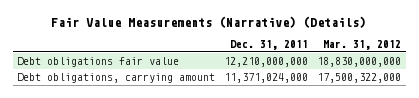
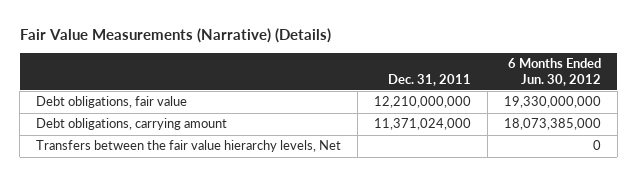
- | Dec. 31, 2011 | Mar. 31, 2012
+ | Dec. 31, 2011 | 6 Months Ended Jun. 30, 2012
- Debt obligations fair value | 12,210,000,000 | 18,830,000,000
+ Debt obligations, fair value | 12,210,000,000 | 19,330,000,000
+ Transfers between the fair value hierarchy levels, Net | | 0

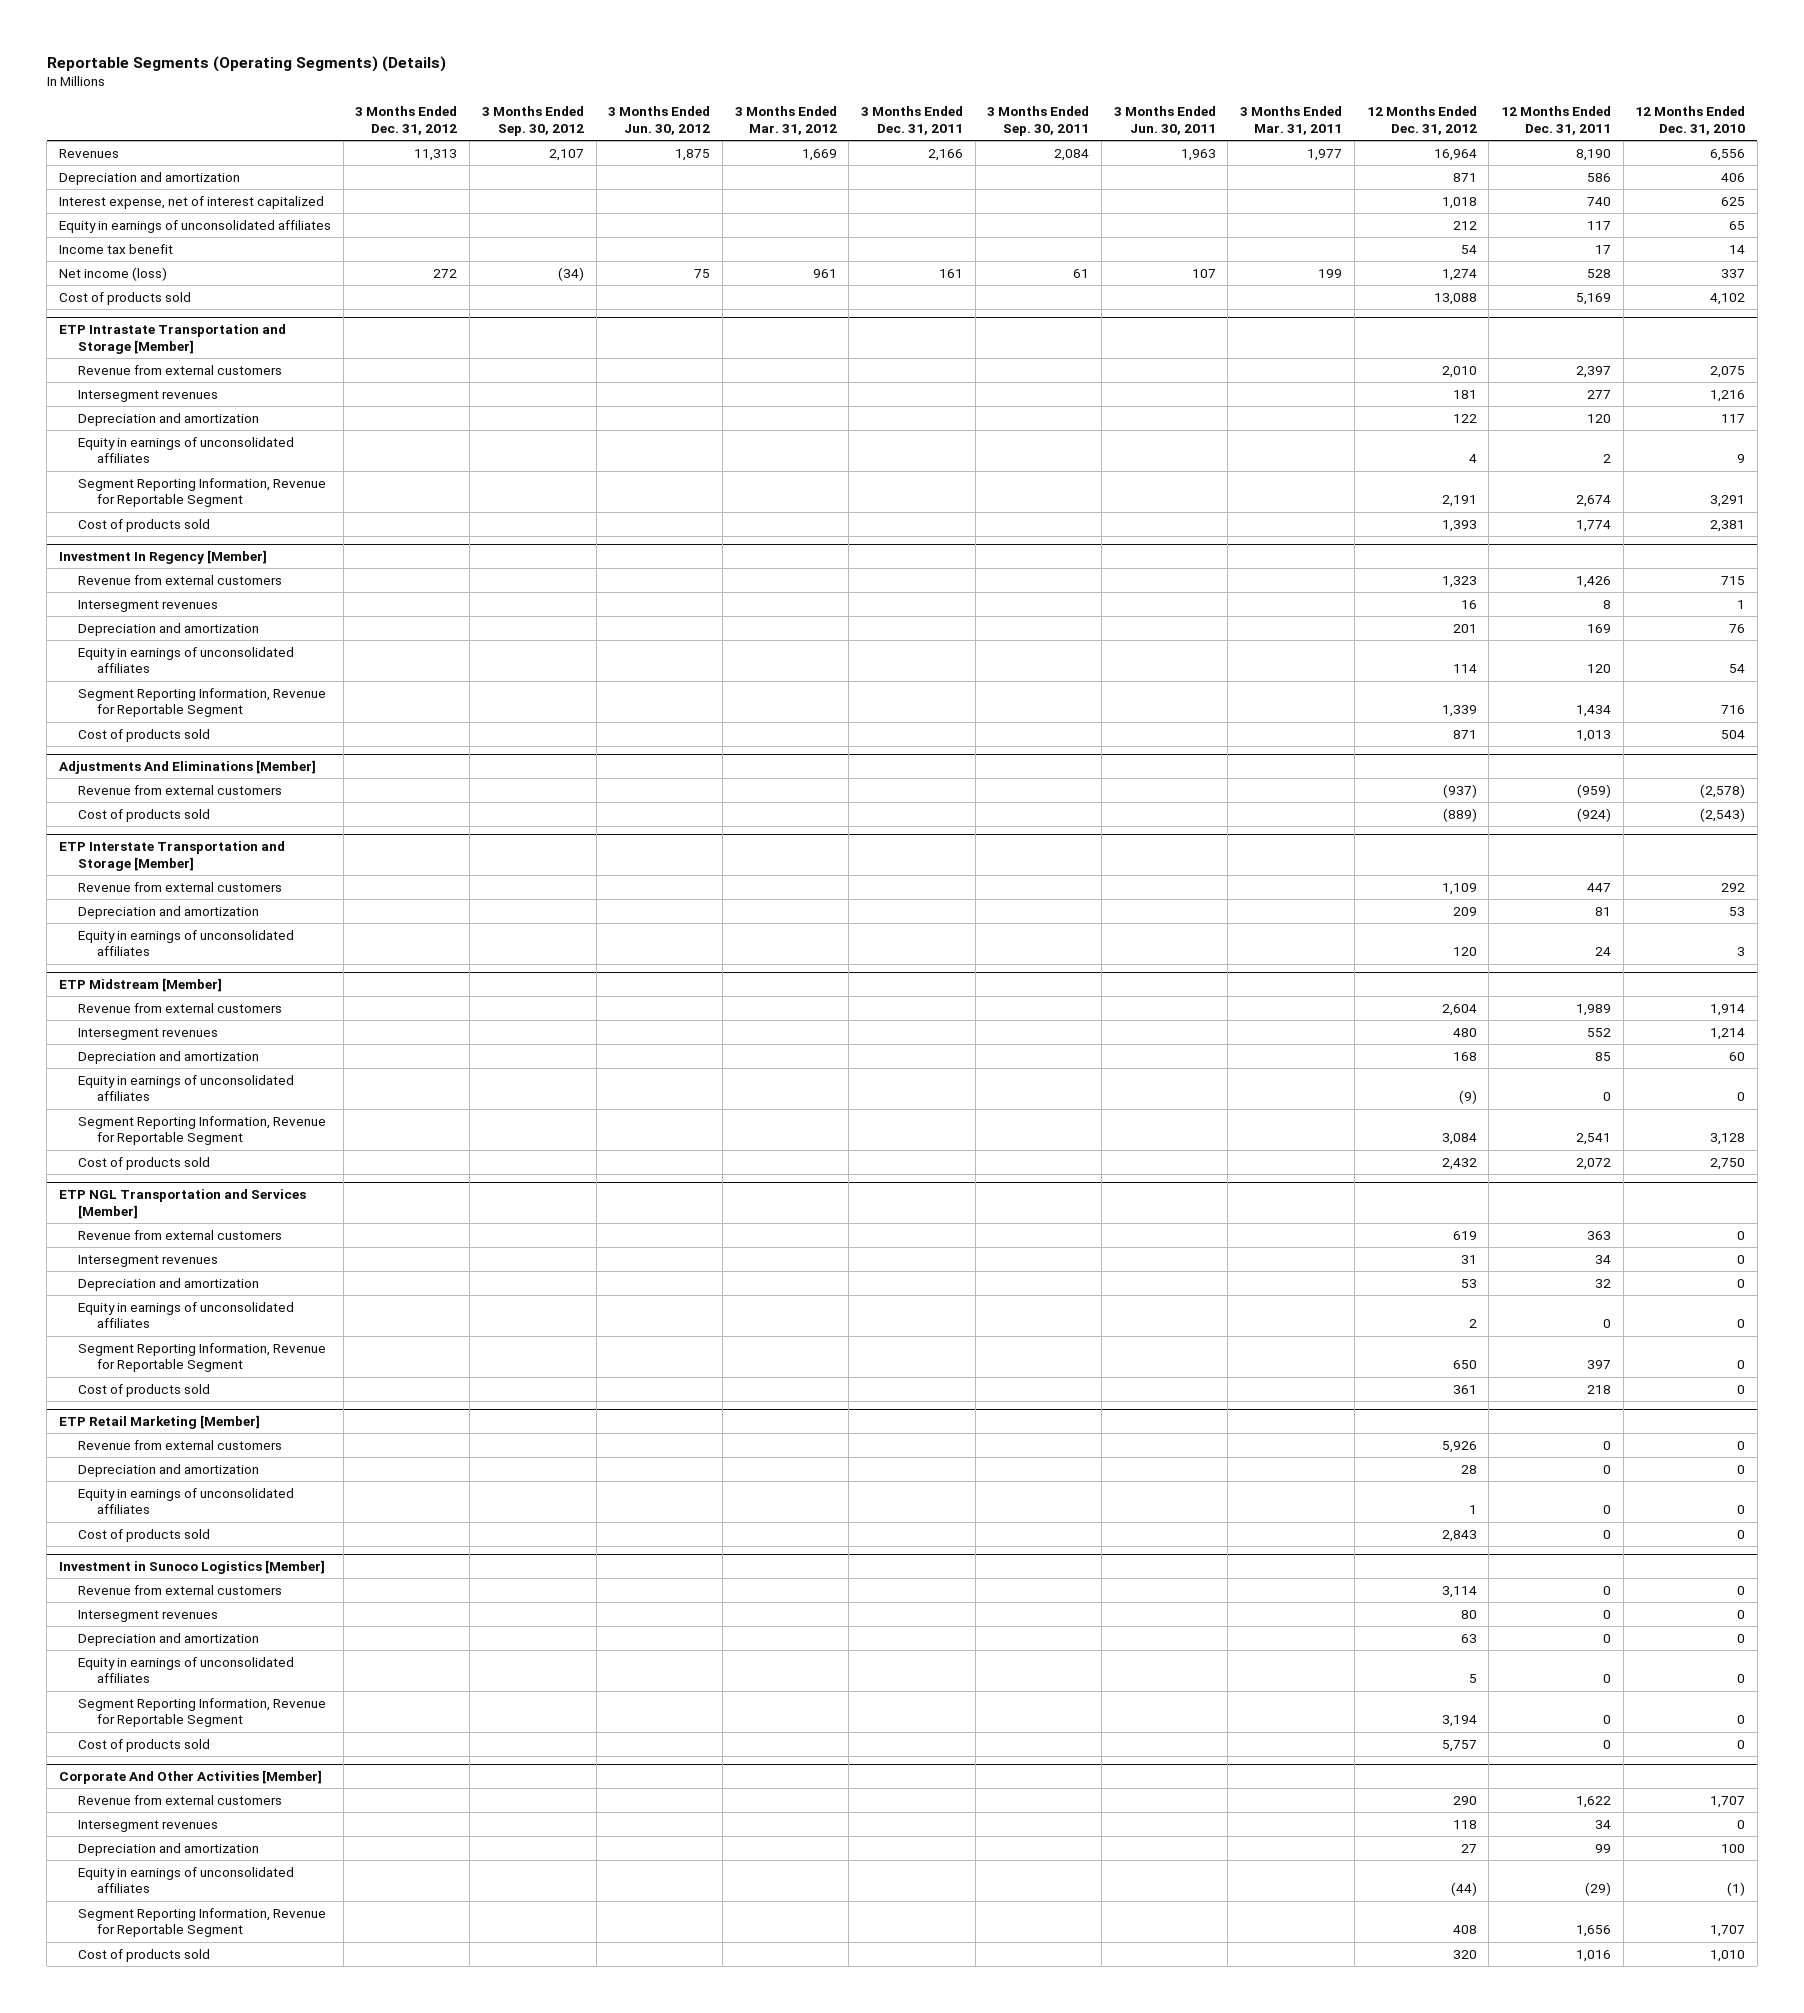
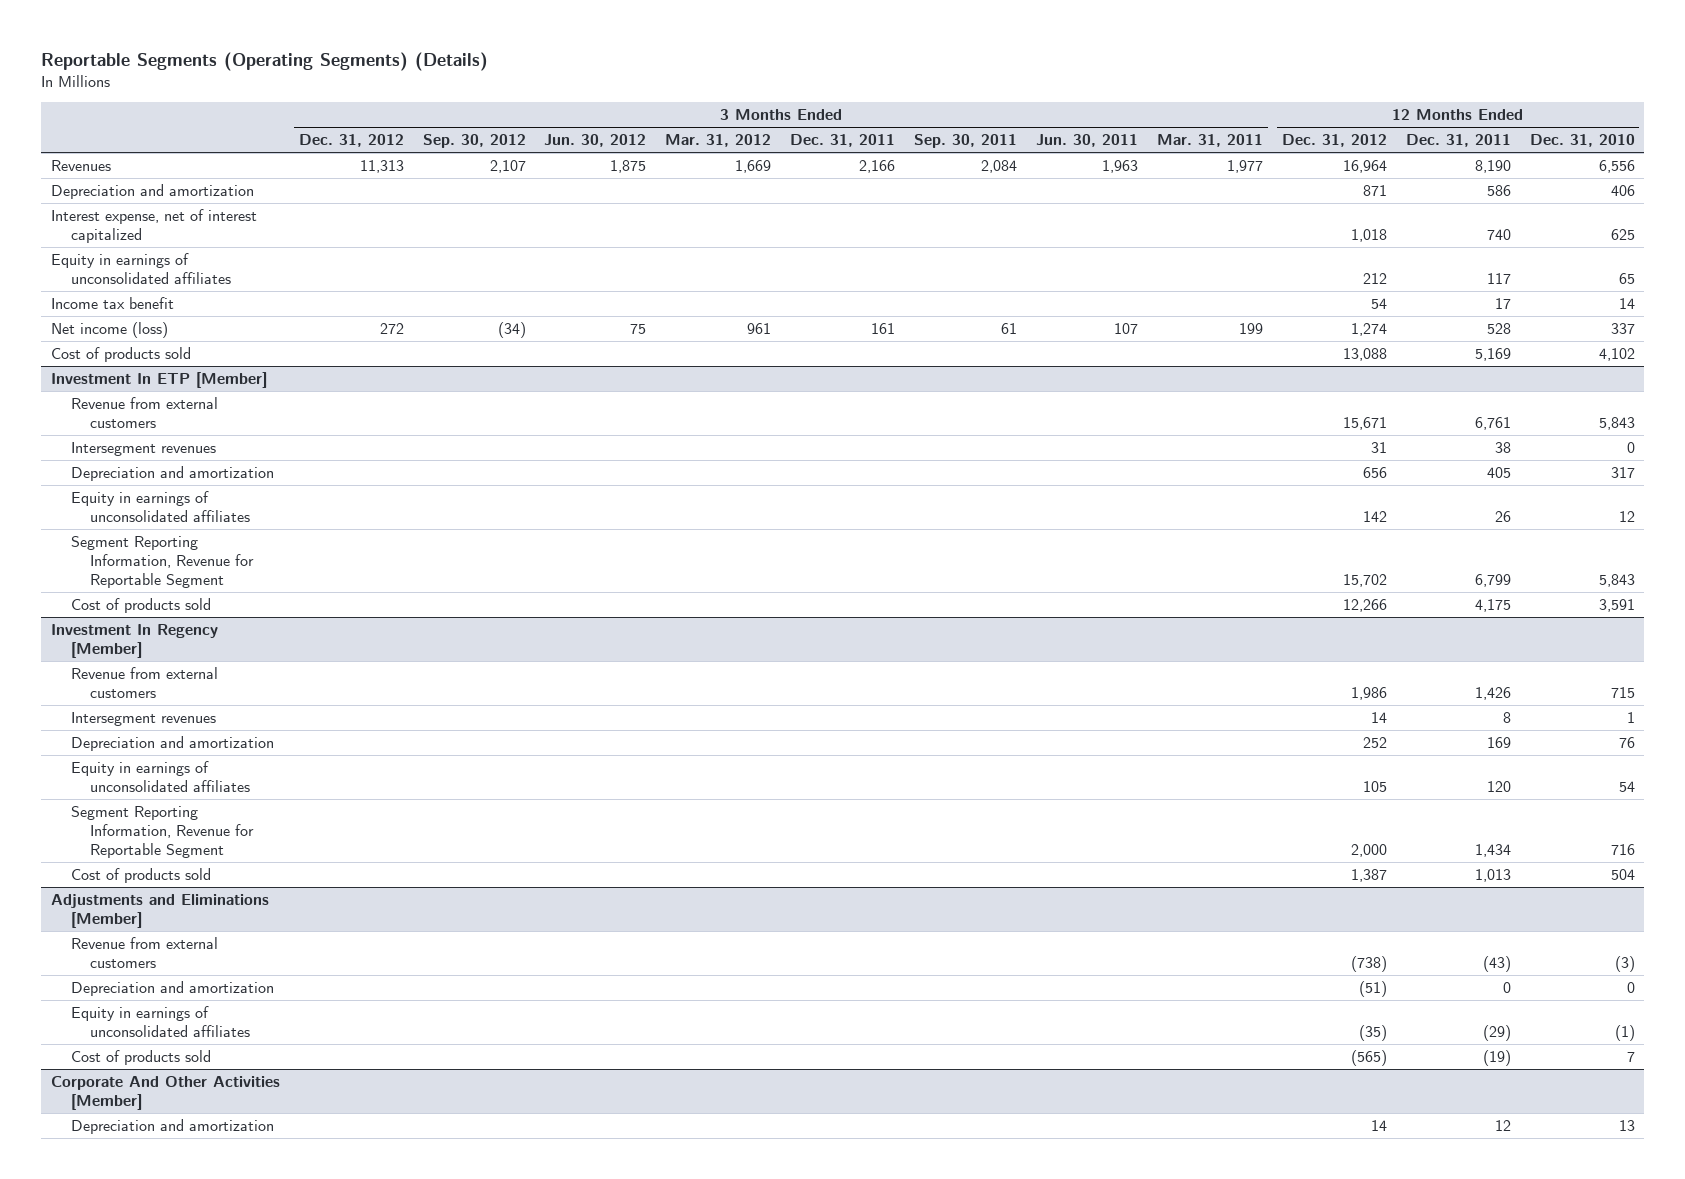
- ETP Intrastate Transportation and Storage [Member]
- Revenue from external customers | | | | | | | | | 2,010 | 2,397 | 2,075
- Intersegment revenues | | | | | | | | | 181 | 277 | 1,216
- Depreciation and amortization | | | | | | | | | 122 | 120 | 117
- Equity in earnings of unconsolidated affiliates | | | | | | | | | 4 | 2 | 9
- Segment Reporting Information, Revenue for Reportable Segment | | | | | | | | | 2,191 | 2,674 | 3,291
- Cost of products sold | | | | | | | | | 1,393 | 1,774 | 2,381
+ Investment In ETP [Member]
+ Revenue from external customers | | | | | | | | | 15,671 | 6,761 | 5,843
+ Intersegment revenues | | | | | | | | | 31 | 38 | 0
+ Depreciation and amortization | | | | | | | | | 656 | 405 | 317
+ Equity in earnings of unconsolidated affiliates | | | | | | | | | 142 | 26 | 12
+ Segment Reporting Information, Revenue for Reportable Segment | | | | | | | | | 15,702 | 6,799 | 5,843
+ Cost of products sold | | | | | | | | | 12,266 | 4,175 | 3,591
@ Investment In Regency [Member]
- Revenue from external customers | | | | | | | | | 1,323 | 1,426 | 715
- Intersegment revenues | | | | | | | | | 16 | 8 | 1
- Depreciation and amortization | | | | | | | | | 201 | 169 | 76
- Equity in earnings of unconsolidated affiliates | | | | | | | | | 114 | 120 | 54
- Segment Reporting Information, Revenue for Reportable Segment | | | | | | | | | 1,339 | 1,434 | 716
- Cost of products sold | | | | | | | | | 871 | 1,013 | 504
- Adjustments And Eliminations [Member]
- Revenue from external customers | | | | | | | | | (937) | (959) | (2,578)
- Cost of products sold | | | | | | | | | (889) | (924) | (2,543)
- ETP Interstate Transportation and Storage [Member]
- Revenue from external customers | | | | | | | | | 1,109 | 447 | 292
- Depreciation and amortization | | | | | | | | | 209 | 81 | 53
- Equity in earnings of unconsolidated affiliates | | | | | | | | | 120 | 24 | 3
- ETP Midstream [Member]
- Revenue from external customers | | | | | | | | | 2,604 | 1,989 | 1,914
- Intersegment revenues | | | | | | | | | 480 | 552 | 1,214
- Depreciation and amortization | | | | | | | | | 168 | 85 | 60
- Equity in earnings of unconsolidated affiliates | | | | | | | | | (9) | 0 | 0
- Segment Reporting Information, Revenue for Reportable Segment | | | | | | | | | 3,084 | 2,541 | 3,128
- Cost of products sold | | | | | | | | | 2,432 | 2,072 | 2,750
- ETP NGL Transportation and Services [Member]
- Revenue from external customers | | | | | | | | | 619 | 363 | 0
- Intersegment revenues | | | | | | | | | 31 | 34 | 0
- Depreciation and amortization | | | | | | | | | 53 | 32 | 0
- Equity in earnings of unconsolidated affiliates | | | | | | | | | 2 | 0 | 0
- Segment Reporting Information, Revenue for Reportable Segment | | | | | | | | | 650 | 397 | 0
- Cost of products sold | | | | | | | | | 361 | 218 | 0
- ETP Retail Marketing [Member]
- Revenue from external customers | | | | | | | | | 5,926 | 0 | 0
- Depreciation and amortization | | | | | | | | | 28 | 0 | 0
- Equity in earnings of unconsolidated affiliates | | | | | | | | | 1 | 0 | 0
- Cost of products sold | | | | | | | | | 2,843 | 0 | 0
- Investment in Sunoco Logistics [Member]
- Revenue from external customers | | | | | | | | | 3,114 | 0 | 0
- Intersegment revenues | | | | | | | | | 80 | 0 | 0
- Depreciation and amortization | | | | | | | | | 63 | 0 | 0
- Equity in earnings of unconsolidated affiliates | | | | | | | | | 5 | 0 | 0
- Segment Reporting Information, Revenue for Reportable Segment | | | | | | | | | 3,194 | 0 | 0
- Cost of products sold | | | | | | | | | 5,757 | 0 | 0
@ Investment In Regency [Member]
+ Revenue from external customers | | | | | | | | | 1,986 | 1,426 | 715
+ Intersegment revenues | | | | | | | | | 14 | 8 | 1
+ Depreciation and amortization | | | | | | | | | 252 | 169 | 76
+ Equity in earnings of unconsolidated affiliates | | | | | | | | | 105 | 120 | 54
+ Segment Reporting Information, Revenue for Reportable Segment | | | | | | | | | 2,000 | 1,434 | 716
+ Cost of products sold | | | | | | | | | 1,387 | 1,013 | 504
+ Adjustments and Eliminations [Member]
+ Revenue from external customers | | | | | | | | | (738) | (43) | (3)
+ Depreciation and amortization | | | | | | | | | (51) | 0 | 0
+ Equity in earnings of unconsolidated affiliates | | | | | | | | | (35) | (29) | (1)
+ Cost of products sold | | | | | | | | | (565) | (19) | 7
@ Corporate And Other Activities [Member]
- Revenue from external customers | | | | | | | | | 290 | 1,622 | 1,707
- Intersegment revenues | | | | | | | | | 118 | 34 | 0
- Depreciation and amortization | | | | | | | | | 27 | 99 | 100
- Equity in earnings of unconsolidated affiliates | | | | | | | | | (44) | (29) | (1)
- Segment Reporting Information, Revenue for Reportable Segment | | | | | | | | | 408 | 1,656 | 1,707
- Cost of products sold | | | | | | | | | 320 | 1,016 | 1,010
+ Depreciation and amortization | | | | | | | | | 14 | 12 | 13

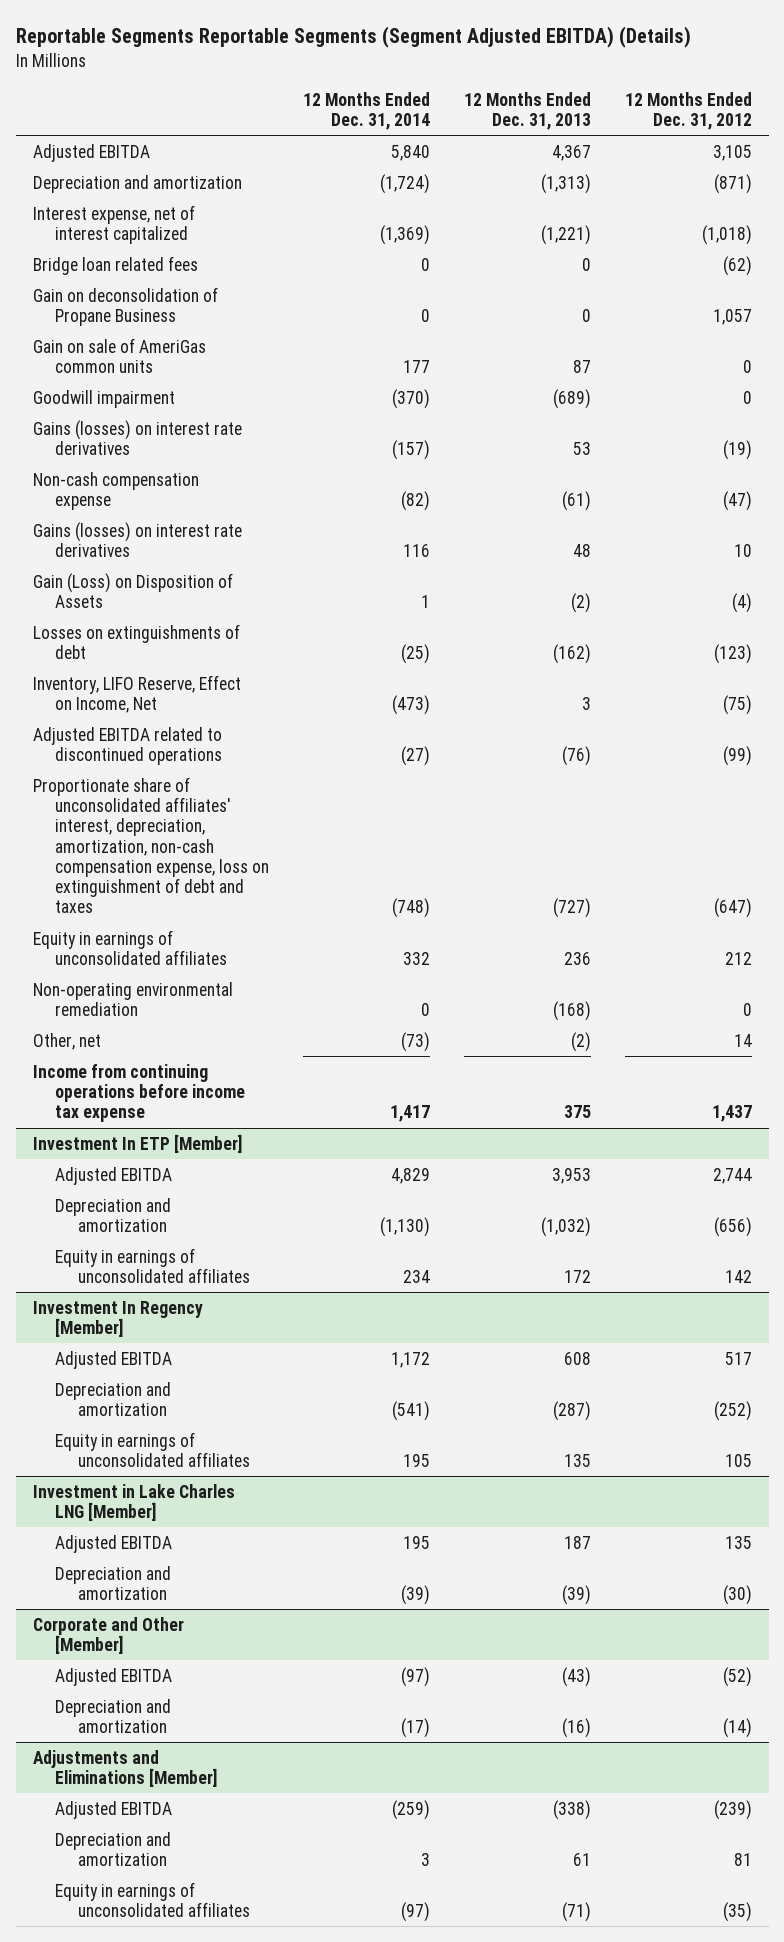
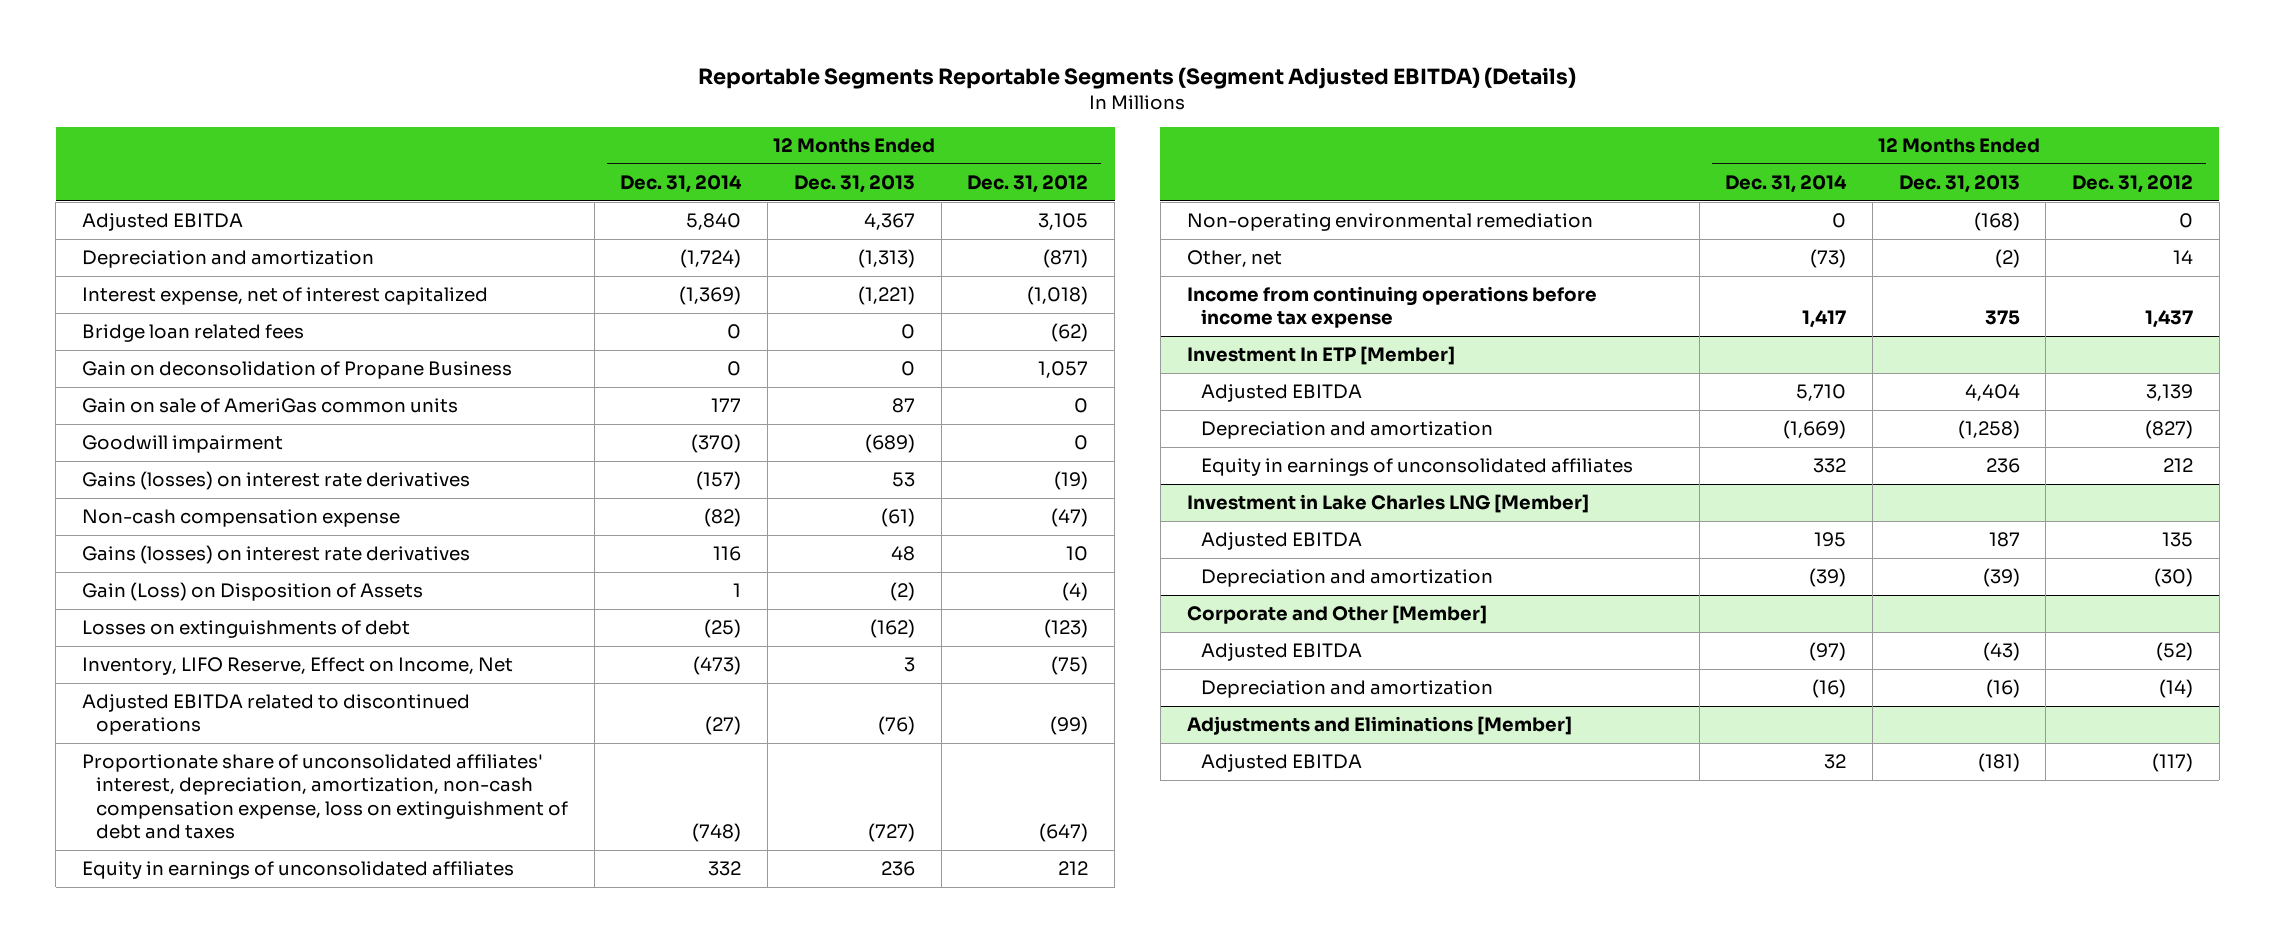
@ Investment In ETP [Member]
- Adjusted EBITDA | 4,829 | 3,953 | 2,744
- Depreciation and amortization | (1,130) | (1,032) | (656)
- Equity in earnings of unconsolidated affiliates | 234 | 172 | 142
- Investment In Regency [Member]
- Adjusted EBITDA | 1,172 | 608 | 517
- Depreciation and amortization | (541) | (287) | (252)
- Equity in earnings of unconsolidated affiliates | 195 | 135 | 105
@ Investment In ETP [Member]
+ Adjusted EBITDA | 5,710 | 4,404 | 3,139
+ Depreciation and amortization | (1,669) | (1,258) | (827)
+ Equity in earnings of unconsolidated affiliates | 332 | 236 | 212
@ Corporate and Other [Member]
- Depreciation and amortization | (17) | (16) | (14)
+ Depreciation and amortization | (16) | (16) | (14)
@ Adjustments and Eliminations [Member]
- Adjusted EBITDA | (259) | (338) | (239)
- Depreciation and amortization | 3 | 61 | 81
- Equity in earnings of unconsolidated affiliates | (97) | (71) | (35)
+ Adjusted EBITDA | 32 | (181) | (117)

